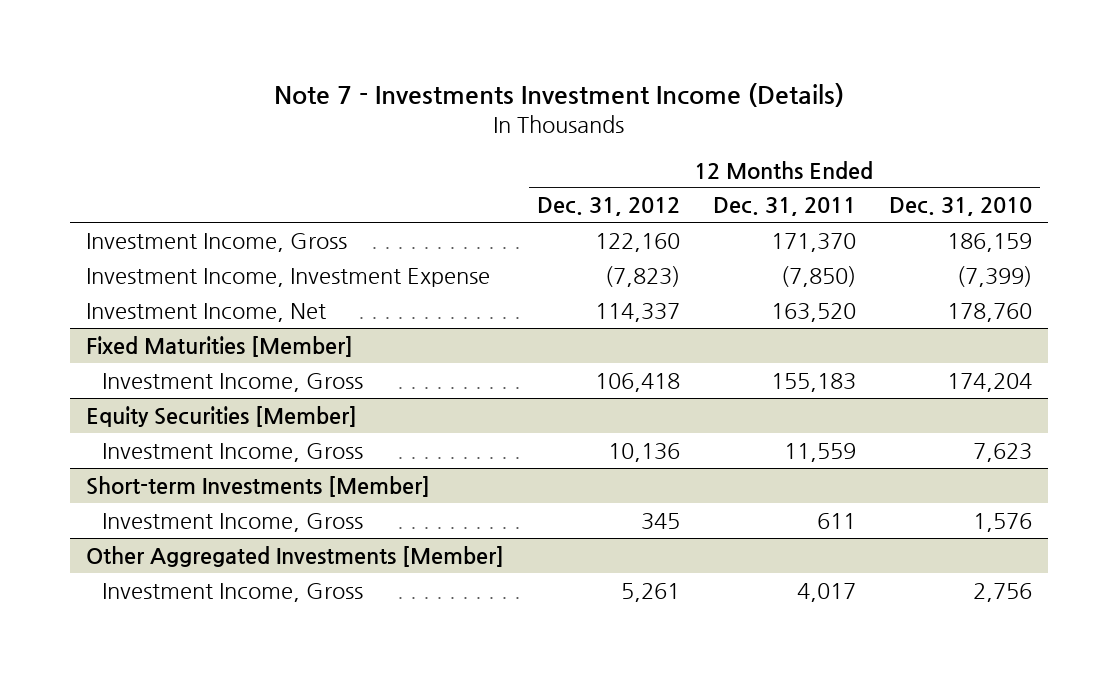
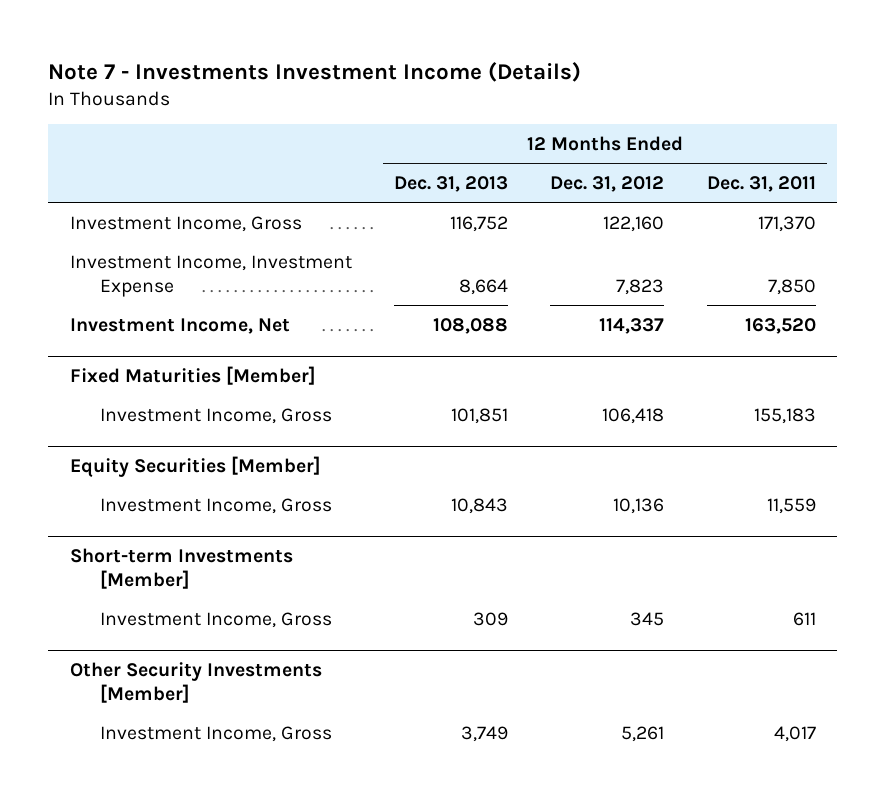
- | 12 Months Ended Dec. 31, 2012 | 12 Months Ended Dec. 31, 2011 | 12 Months Ended Dec. 31, 2010
+ | 12 Months Ended Dec. 31, 2013 | 12 Months Ended Dec. 31, 2012 | 12 Months Ended Dec. 31, 2011
- Investment Income, Investment Expense | (7,823) | (7,850) | (7,399)
+ Investment Income, Investment Expense | 8,664 | 7,823 | 7,850
- Other Aggregated Investments [Member]
+ Other Security Investments [Member]

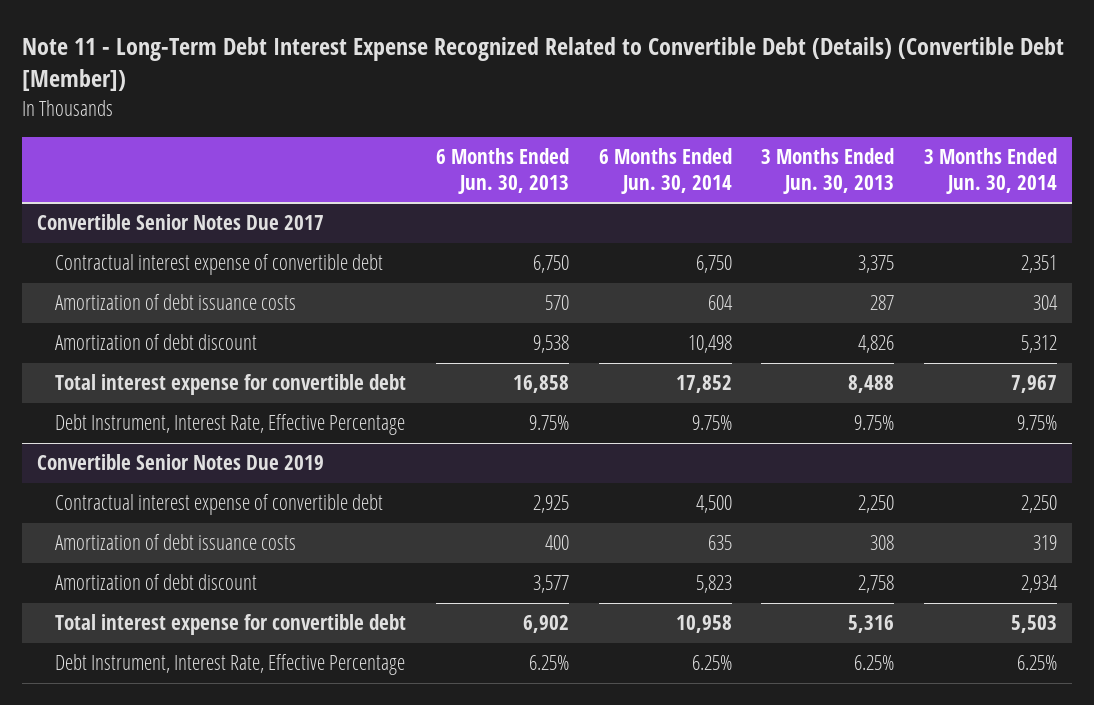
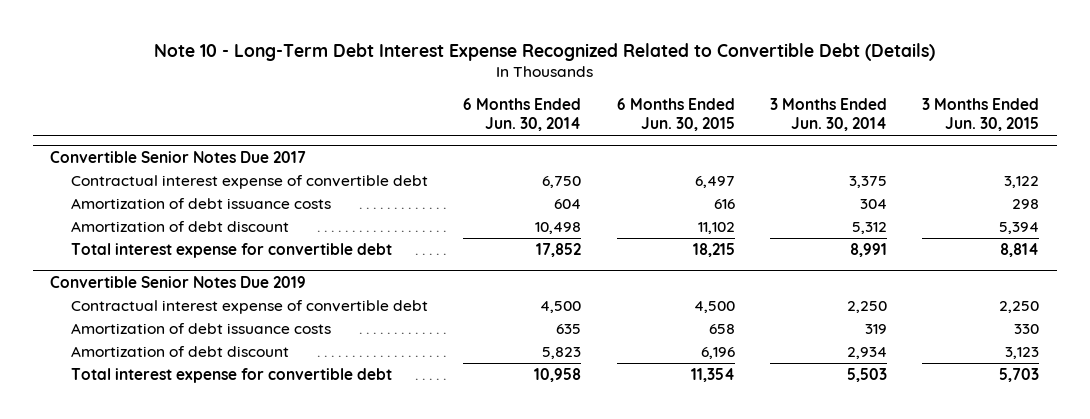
- Note 11 - Long-Term Debt Interest Expense Recognized Related to Convertible Debt (Details) (Convertible Debt [Member])
+ Note 10 - Long-Term Debt Interest Expense Recognized Related to Convertible Debt (Details)
- | 6 Months Ended Jun. 30, 2013 | 6 Months Ended Jun. 30, 2014 | 3 Months Ended Jun. 30, 2013 | 3 Months Ended Jun. 30, 2014
+ | 6 Months Ended Jun. 30, 2014 | 6 Months Ended Jun. 30, 2015 | 3 Months Ended Jun. 30, 2014 | 3 Months Ended Jun. 30, 2015
@ Convertible Senior Notes Due 2017
- Contractual interest expense of convertible debt | 6,750 | 6,750 | 3,375 | 2,351
+ Contractual interest expense of convertible debt | 6,750 | 6,497 | 3,375 | 3,122
- Total interest expense for convertible debt | 16,858 | 17,852 | 8,488 | 7,967
- Debt Instrument, Interest Rate, Effective Percentage | 9.75% | 9.75% | 9.75% | 9.75%
+ Total interest expense for convertible debt | 17,852 | 18,215 | 8,991 | 8,814
@ Convertible Senior Notes Due 2019
- Debt Instrument, Interest Rate, Effective Percentage | 6.25% | 6.25% | 6.25% | 6.25%

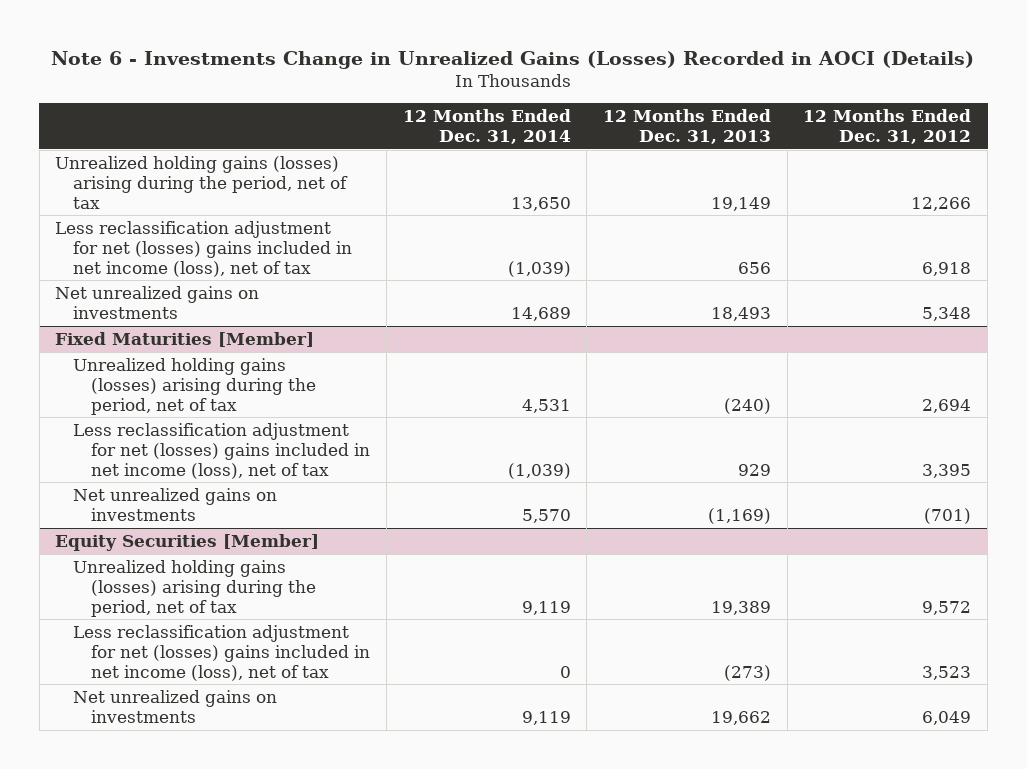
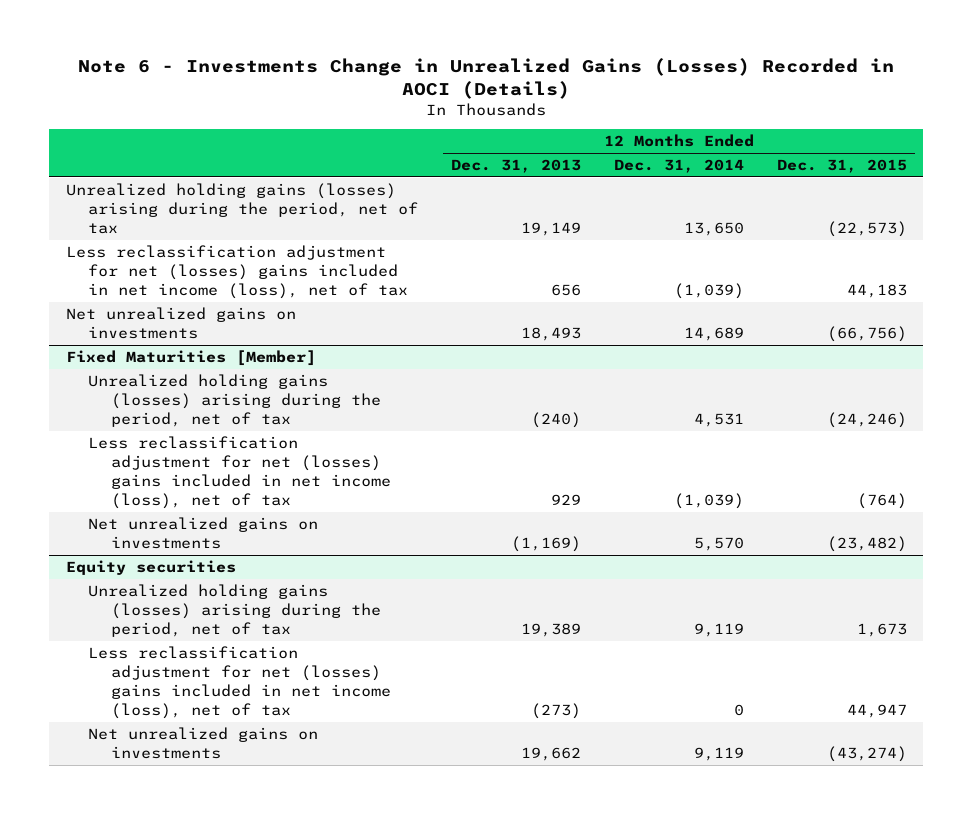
- | 12 Months Ended Dec. 31, 2014 | 12 Months Ended Dec. 31, 2013 | 12 Months Ended Dec. 31, 2012
+ | 12 Months Ended Dec. 31, 2013 | 12 Months Ended Dec. 31, 2014 | 12 Months Ended Dec. 31, 2015
- Equity Securities [Member]
+ Equity securities

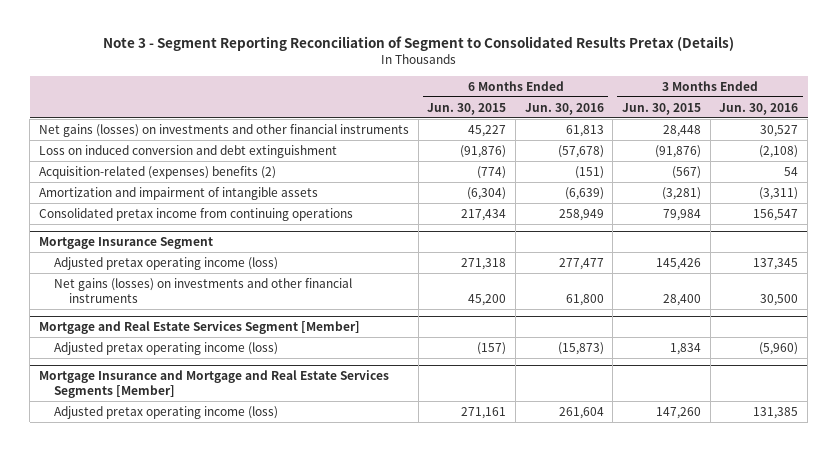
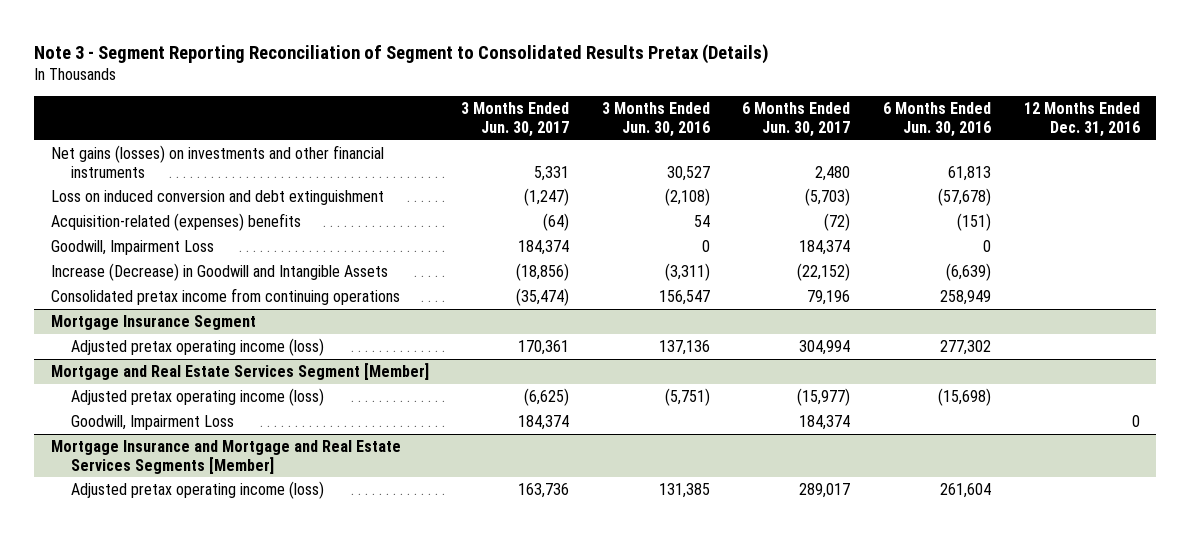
- | 6 Months Ended Jun. 30, 2015 | 6 Months Ended Jun. 30, 2016 | 3 Months Ended Jun. 30, 2015 | 3 Months Ended Jun. 30, 2016
+ | 3 Months Ended Jun. 30, 2017 | 3 Months Ended Jun. 30, 2016 | 6 Months Ended Jun. 30, 2017 | 6 Months Ended Jun. 30, 2016 | 12 Months Ended Dec. 31, 2016
- Acquisition-related (expenses) benefits (2) | (774) | (151) | (567) | 54
- Amortization and impairment of intangible assets | (6,304) | (6,639) | (3,281) | (3,311)
+ Acquisition-related (expenses) benefits | (64) | 54 | (72) | (151) |
+ Goodwill, Impairment Loss | 184,374 | 0 | 184,374 | 0 |
+ Increase (Decrease) in Goodwill and Intangible Assets | (18,856) | (3,311) | (22,152) | (6,639) |
@ Mortgage Insurance Segment
- Adjusted pretax operating income (loss) | 271,318 | 277,477 | 145,426 | 137,345
- Net gains (losses) on investments and other financial instruments | 45,200 | 61,800 | 28,400 | 30,500
+ Adjusted pretax operating income (loss) | 170,361 | 137,136 | 304,994 | 277,302 |
@ Mortgage and Real Estate Services Segment [Member]
- Adjusted pretax operating income (loss) | (157) | (15,873) | 1,834 | (5,960)
+ Adjusted pretax operating income (loss) | (6,625) | (5,751) | (15,977) | (15,698) |
+ Goodwill, Impairment Loss | 184,374 | | 184,374 | | 0

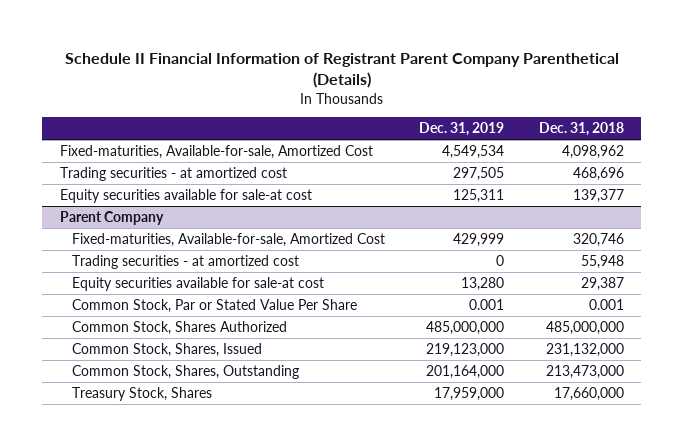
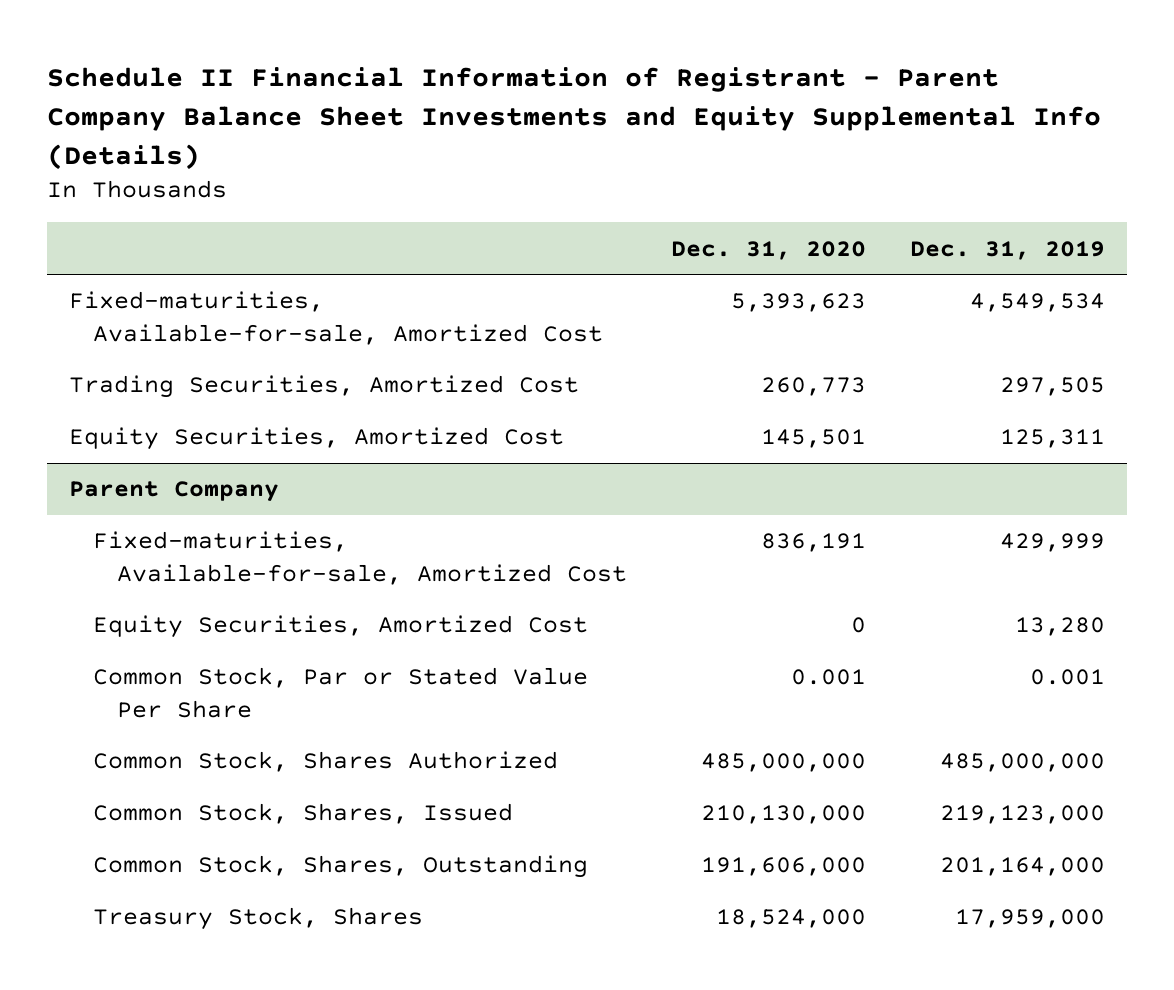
- Schedule II Financial Information of Registrant Parent Company Parenthetical (Details)
+ Schedule II Financial Information of Registrant - Parent Company Balance Sheet Investments and Equity Supplemental Info (Details)
- | Dec. 31, 2019 | Dec. 31, 2018
+ | Dec. 31, 2020 | Dec. 31, 2019
- Trading securities - at amortized cost | 297,505 | 468,696
- Equity securities available for sale-at cost | 125,311 | 139,377
+ Trading Securities, Amortized Cost | 260,773 | 297,505
+ Equity Securities, Amortized Cost | 145,501 | 125,311
@ Parent Company
- Trading securities - at amortized cost | 0 | 55,948
- Equity securities available for sale-at cost | 13,280 | 29,387
+ Equity Securities, Amortized Cost | 0 | 13,280

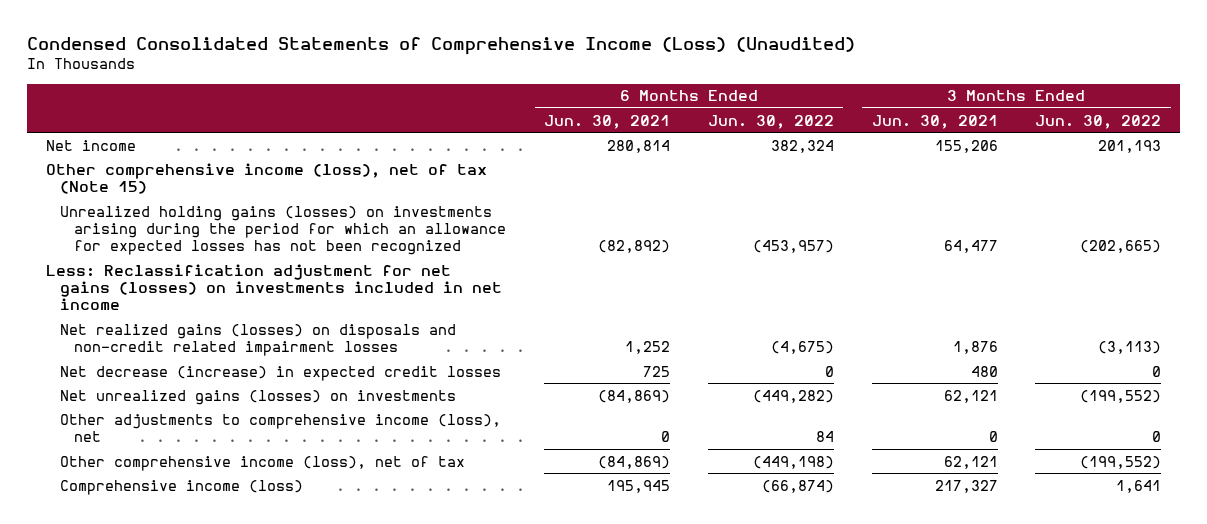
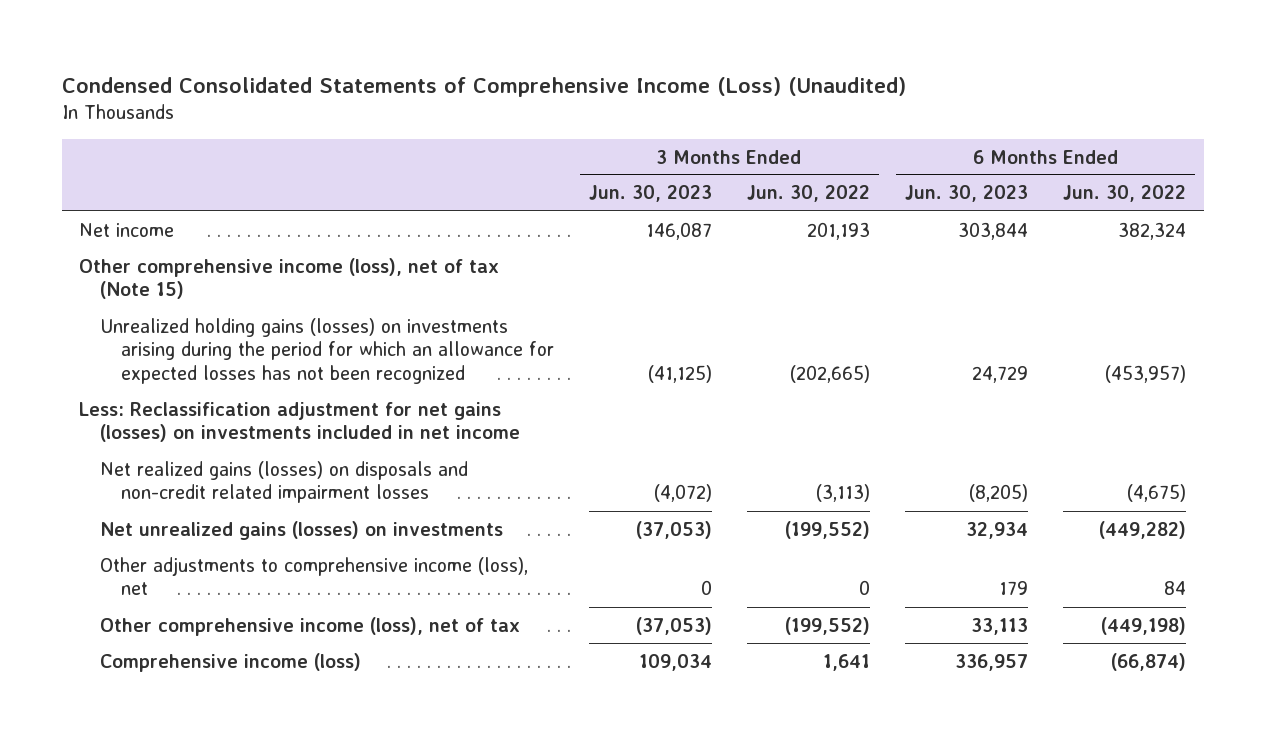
- | 6 Months Ended Jun. 30, 2021 | 6 Months Ended Jun. 30, 2022 | 3 Months Ended Jun. 30, 2021 | 3 Months Ended Jun. 30, 2022
+ | 3 Months Ended Jun. 30, 2023 | 3 Months Ended Jun. 30, 2022 | 6 Months Ended Jun. 30, 2023 | 6 Months Ended Jun. 30, 2022
- Net decrease (increase) in expected credit losses | 725 | 0 | 480 | 0

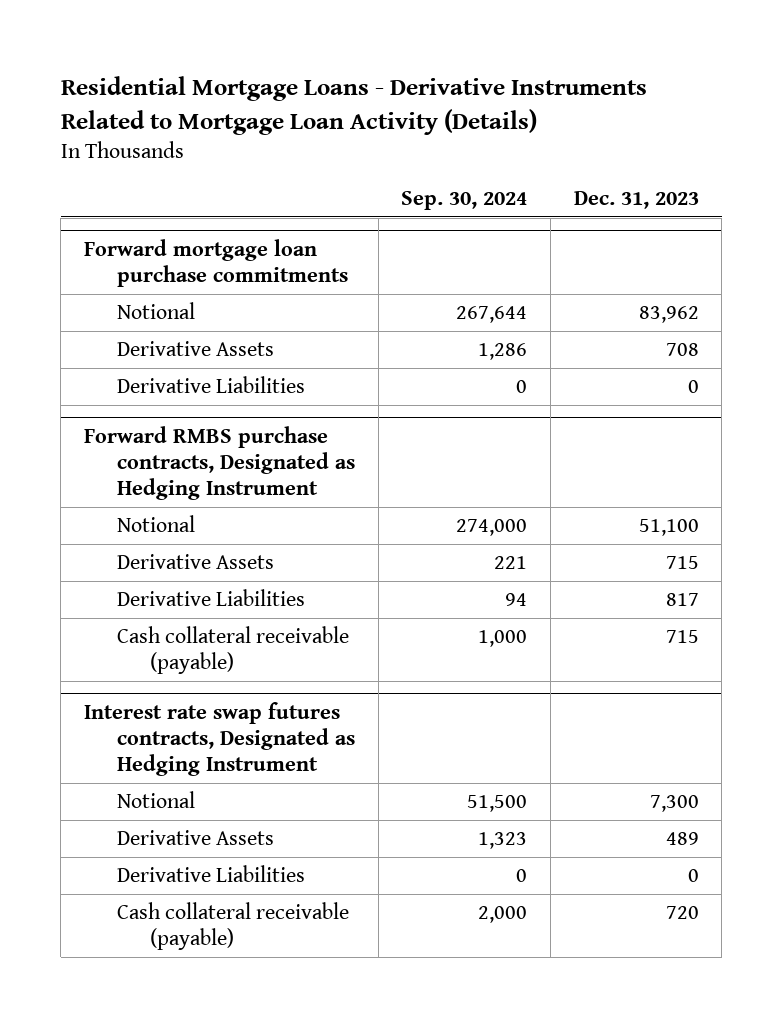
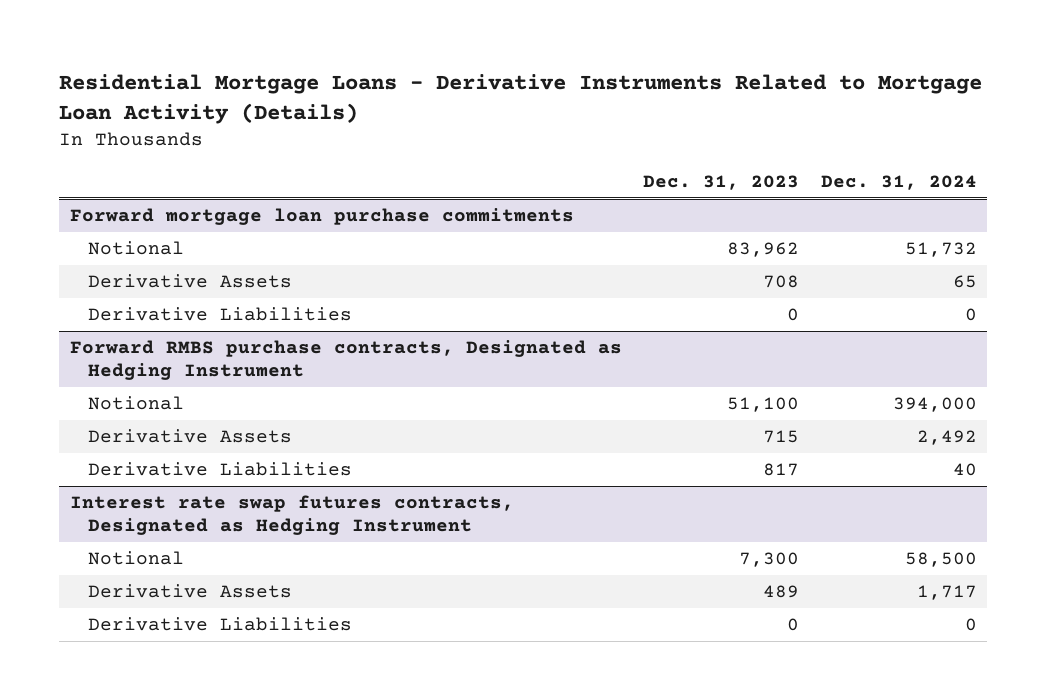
- | Sep. 30, 2024 | Dec. 31, 2023
+ | Dec. 31, 2023 | Dec. 31, 2024
@ Forward RMBS purchase contracts, Designated as Hedging Instrument
- Cash collateral receivable (payable) | 1,000 | 715
@ Interest rate swap futures contracts, Designated as Hedging Instrument
- Cash collateral receivable (payable) | 2,000 | 720

